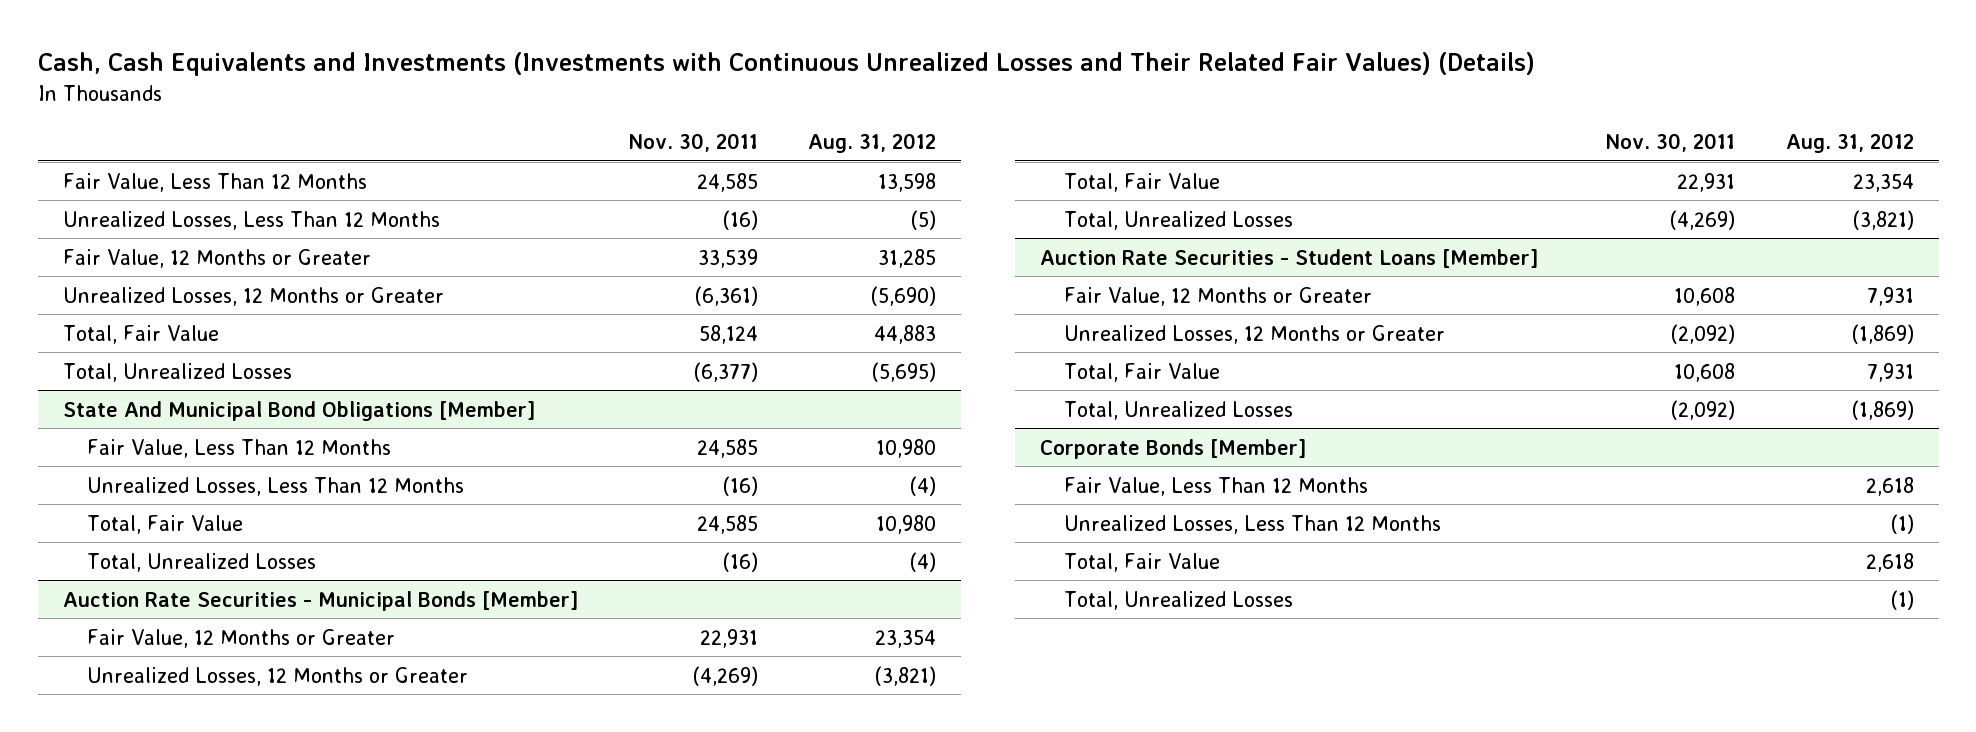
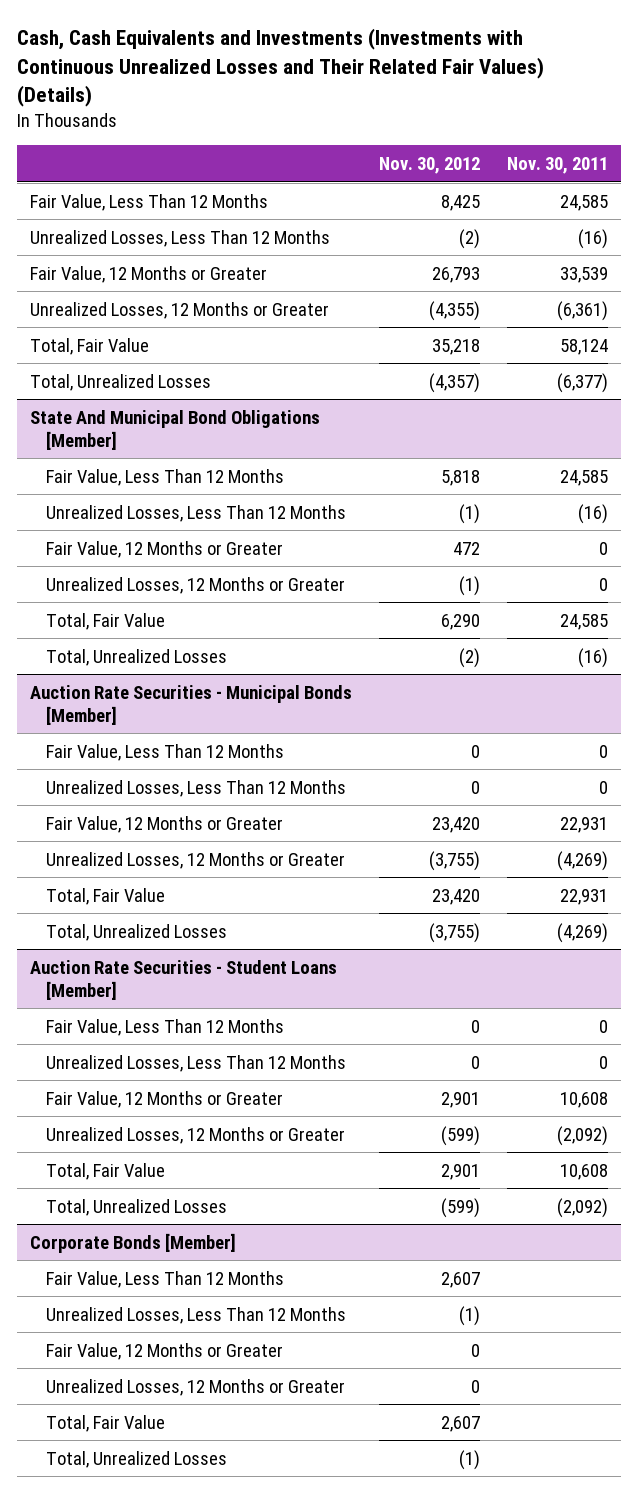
- | Nov. 30, 2011 | Aug. 31, 2012
+ | Nov. 30, 2012 | Nov. 30, 2011
@ State And Municipal Bond Obligations [Member]
+ Fair Value, 12 Months or Greater | 472 | 0
+ Unrealized Losses, 12 Months or Greater | (1) | 0
@ Auction Rate Securities - Municipal Bonds [Member]
+ Fair Value, Less Than 12 Months | 0 | 0
+ Unrealized Losses, Less Than 12 Months | 0 | 0
@ Auction Rate Securities - Student Loans [Member]
+ Fair Value, Less Than 12 Months | 0 | 0
+ Unrealized Losses, Less Than 12 Months | 0 | 0
@ Corporate Bonds [Member]
+ Fair Value, 12 Months or Greater | 0 |
+ Unrealized Losses, 12 Months or Greater | 0 |

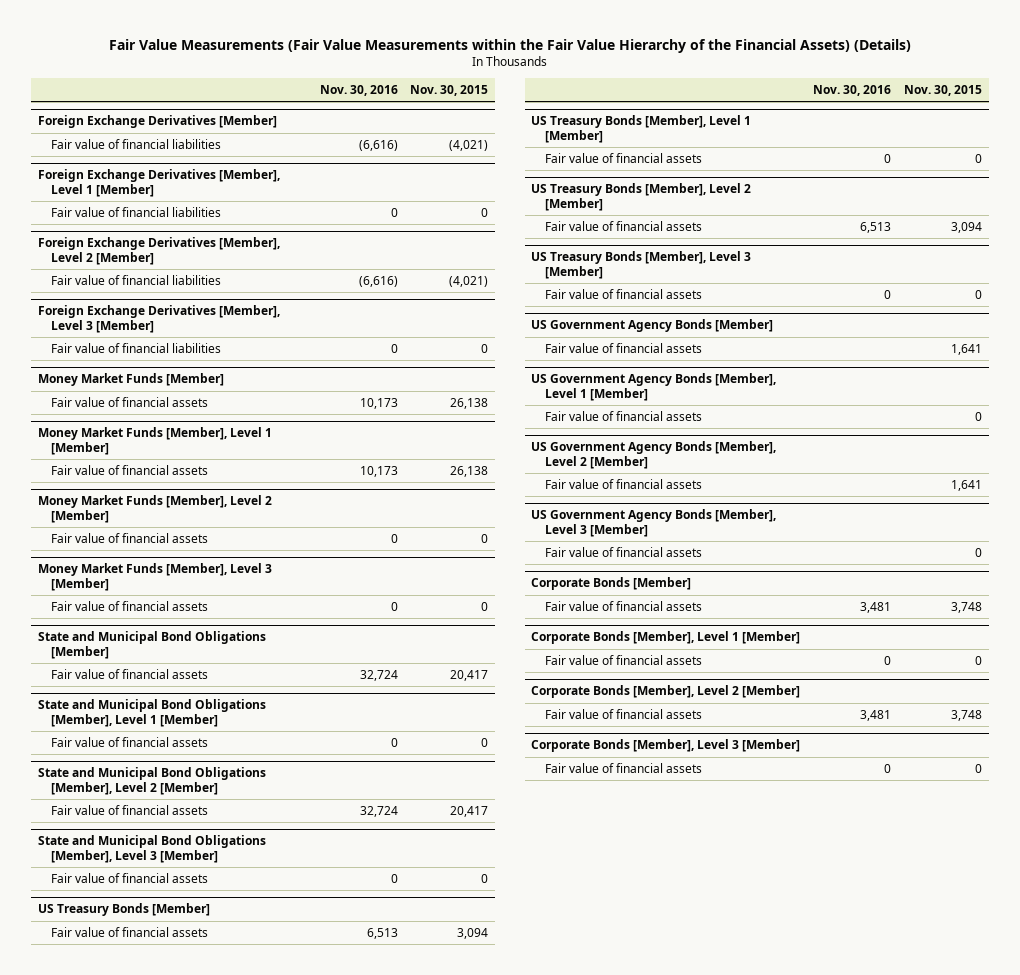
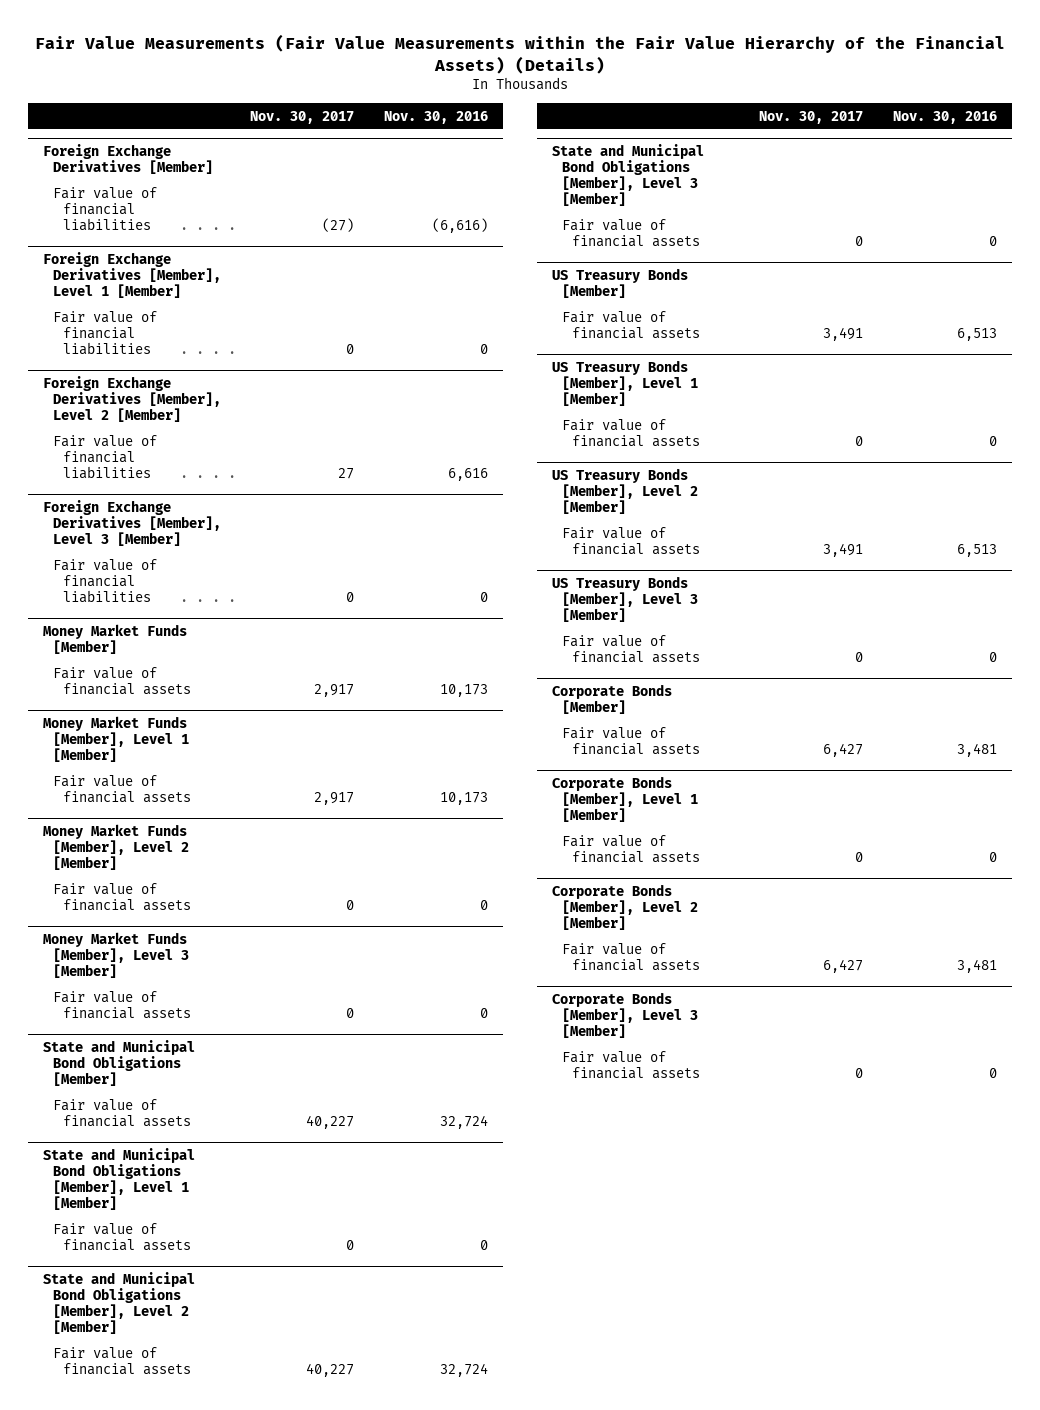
- | Nov. 30, 2016 | Nov. 30, 2015
+ | Nov. 30, 2017 | Nov. 30, 2016
@ Foreign Exchange Derivatives [Member], Level 2 [Member]
- Fair value of financial liabilities | (6,616) | (4,021)
+ Fair value of financial liabilities | 27 | 6,616
- US Government Agency Bonds [Member]
- Fair value of financial assets | | 1,641
- US Government Agency Bonds [Member], Level 1 [Member]
- Fair value of financial assets | | 0
- US Government Agency Bonds [Member], Level 2 [Member]
- Fair value of financial assets | | 1,641
- US Government Agency Bonds [Member], Level 3 [Member]
- Fair value of financial assets | | 0

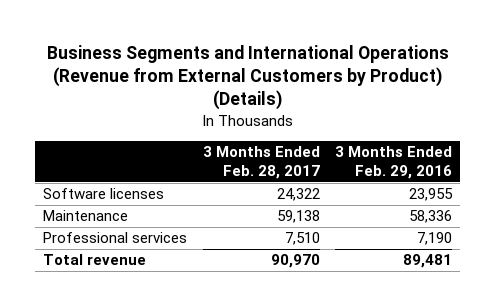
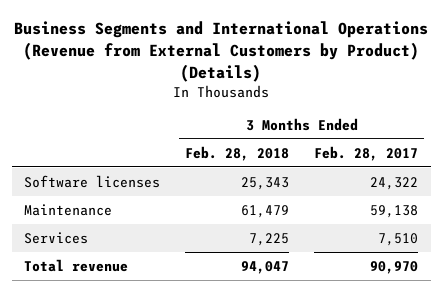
- | 3 Months Ended Feb. 28, 2017 | 3 Months Ended Feb. 29, 2016
+ | 3 Months Ended Feb. 28, 2018 | 3 Months Ended Feb. 28, 2017
- Professional services | 7,510 | 7,190
+ Services | 7,225 | 7,510

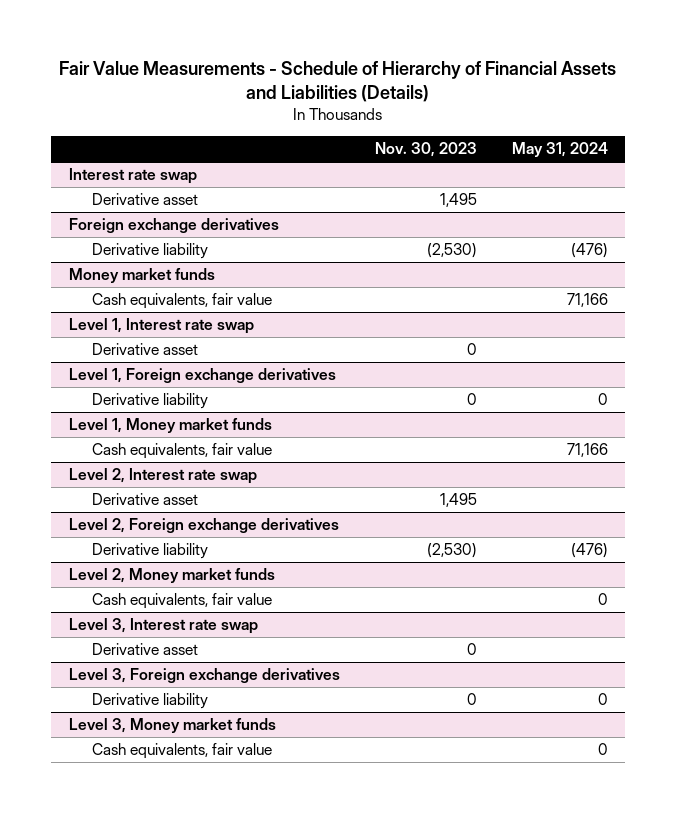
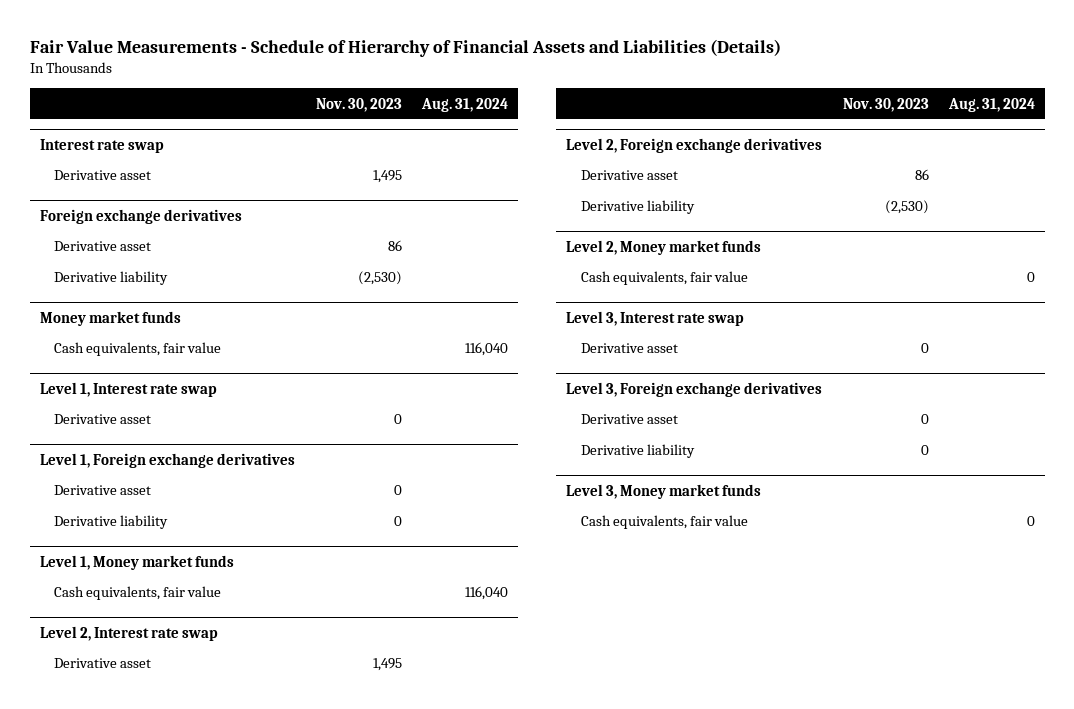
- | Nov. 30, 2023 | May 31, 2024
+ | Nov. 30, 2023 | Aug. 31, 2024
@ Foreign exchange derivatives
+ Derivative asset | 86 |
@ Level 1, Foreign exchange derivatives
+ Derivative asset | 0 |
@ Level 2, Foreign exchange derivatives
+ Derivative asset | 86 |
@ Level 3, Foreign exchange derivatives
+ Derivative asset | 0 |

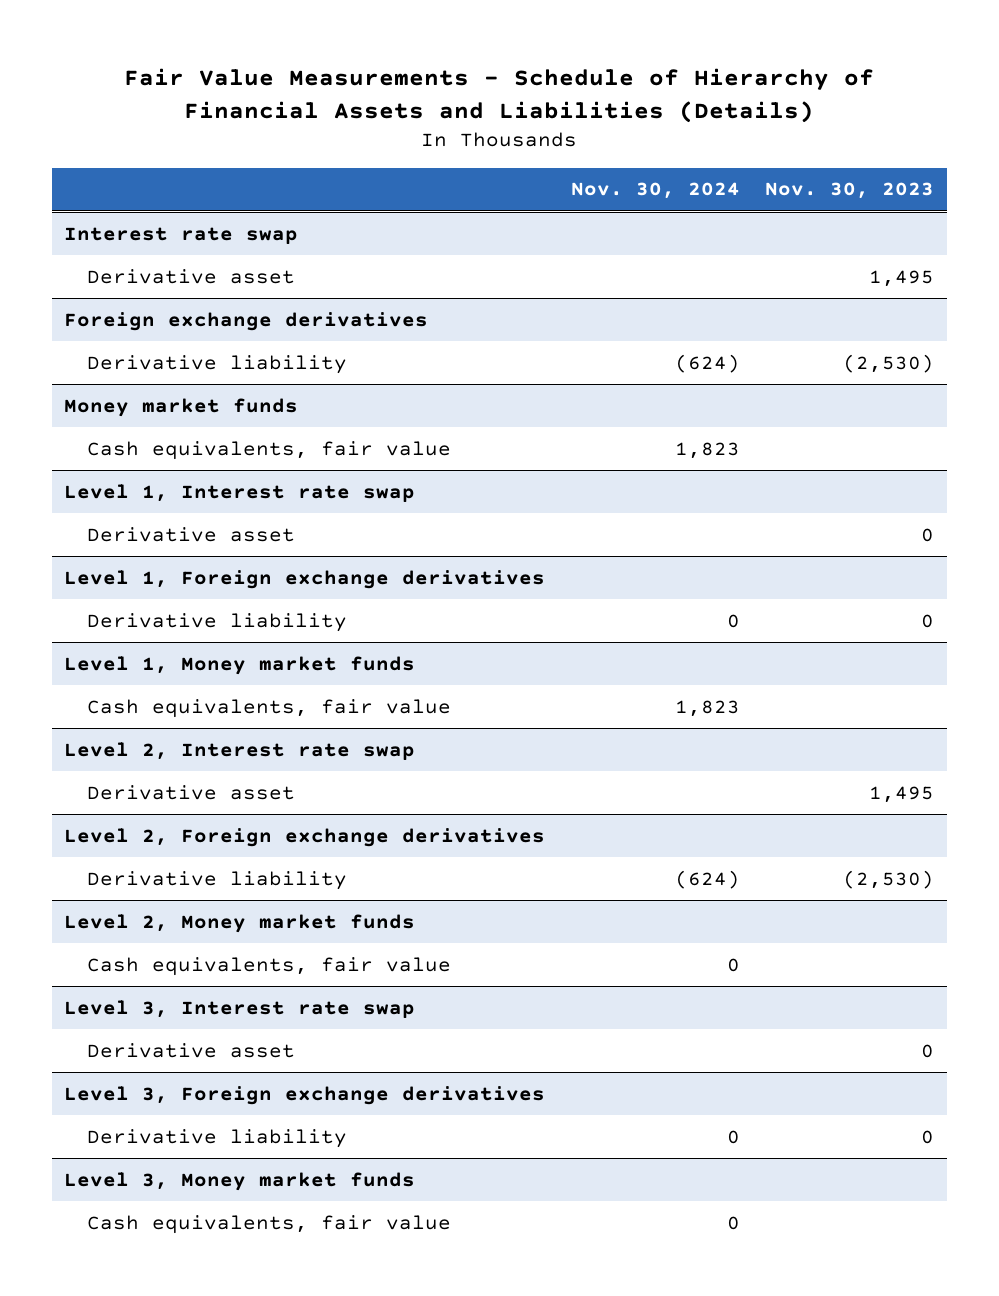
- | Nov. 30, 2023 | Aug. 31, 2024
+ | Nov. 30, 2024 | Nov. 30, 2023
@ Foreign exchange derivatives
- Derivative asset | 86 |
@ Level 1, Foreign exchange derivatives
- Derivative asset | 0 |
@ Level 2, Foreign exchange derivatives
- Derivative asset | 86 |
@ Level 3, Foreign exchange derivatives
- Derivative asset | 0 |

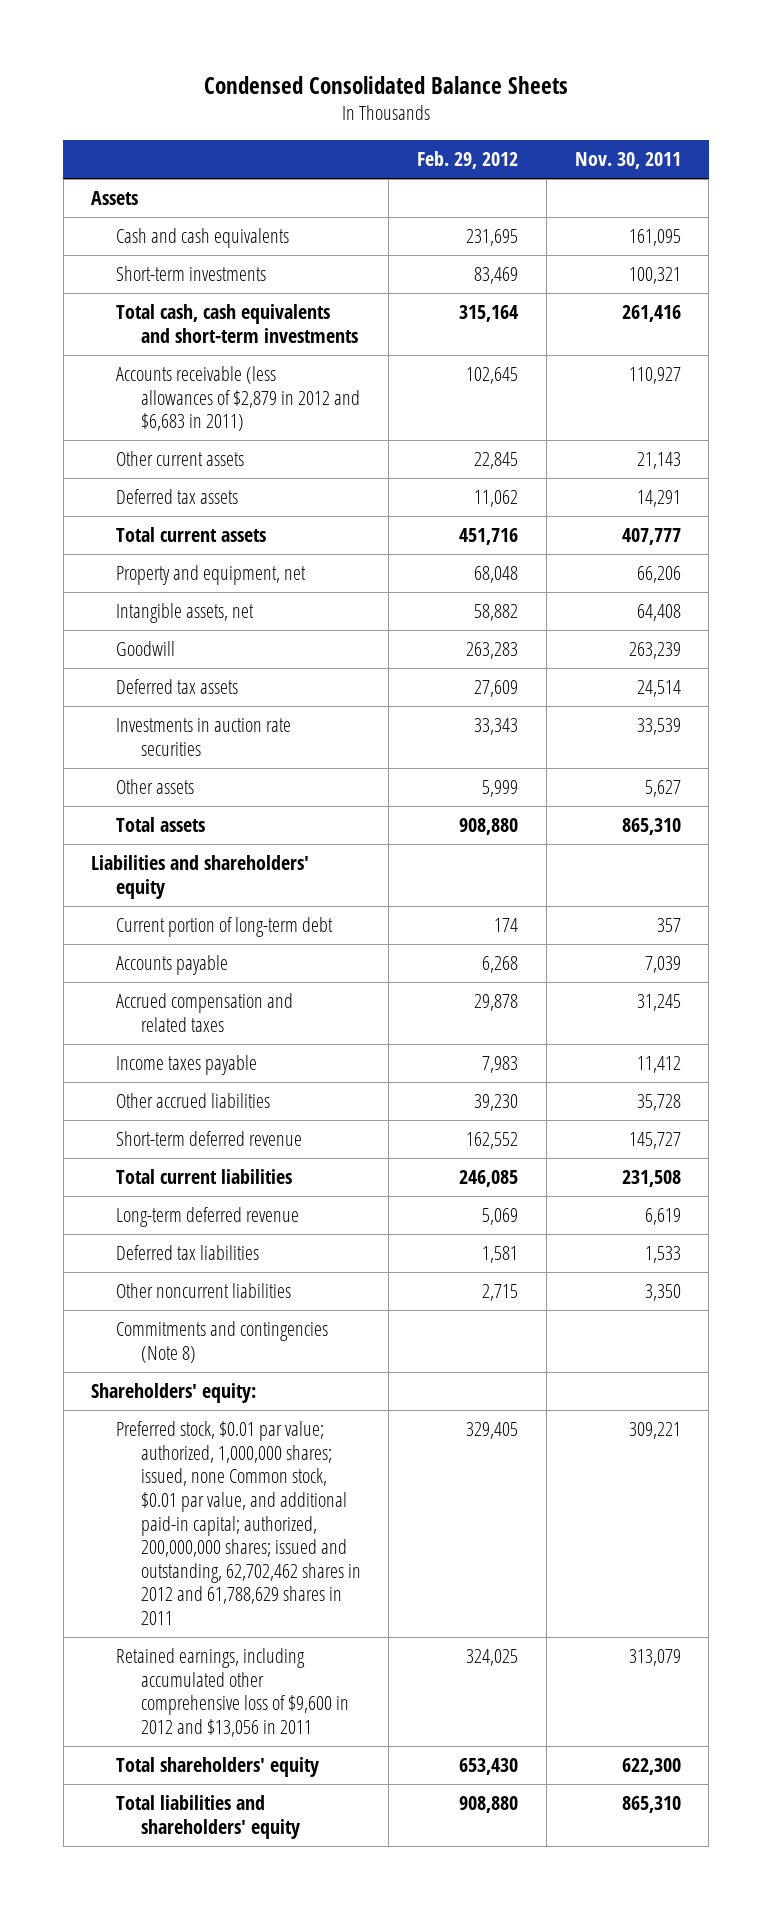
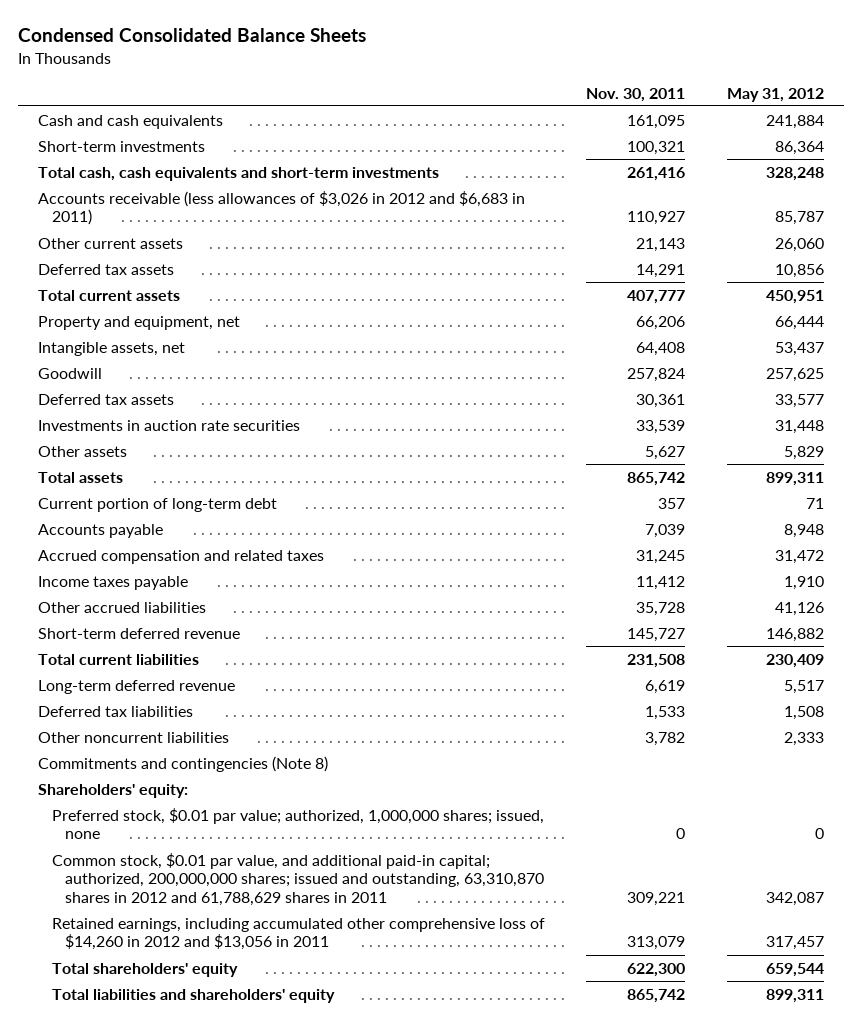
- | Feb. 29, 2012 | Nov. 30, 2011
+ | Nov. 30, 2011 | May 31, 2012
- Assets
- Accounts receivable (less allowances of $2,879 in 2012 and $6,683 in 2011) | 102,645 | 110,927
+ Accounts receivable (less allowances of $3,026 in 2012 and $6,683 in 2011) | 110,927 | 85,787
- Goodwill | 263,283 | 263,239
- Deferred tax assets | 27,609 | 24,514
+ Goodwill | 257,824 | 257,625
+ Deferred tax assets | 30,361 | 33,577
- Total assets | 908,880 | 865,310
- Liabilities and shareholders' equity
+ Total assets | 865,742 | 899,311
- Other noncurrent liabilities | 2,715 | 3,350
+ Other noncurrent liabilities | 3,782 | 2,333
- Preferred stock, $0.01 par value; authorized, 1,000,000 shares; issued, none Common stock, $0.01 par value, and additional paid-in capital; authorized, 200,000,000 shares; issued and outstanding, 62,702,462 shares in 2012 and 61,788,629 shares in 2011 | 329,405 | 309,221
- Retained earnings, including accumulated other comprehensive loss of $9,600 in 2012 and $13,056 in 2011 | 324,025 | 313,079
+ Preferred stock, $0.01 par value; authorized, 1,000,000 shares; issued, none | 0 | 0
+ Common stock, $0.01 par value, and additional paid-in capital; authorized, 200,000,000 shares; issued and outstanding, 63,310,870 shares in 2012 and 61,788,629 shares in 2011 | 309,221 | 342,087
+ Retained earnings, including accumulated other comprehensive loss of $14,260 in 2012 and $13,056 in 2011 | 313,079 | 317,457
- Total liabilities and shareholders' equity | 908,880 | 865,310
+ Total liabilities and shareholders' equity | 865,742 | 899,311

